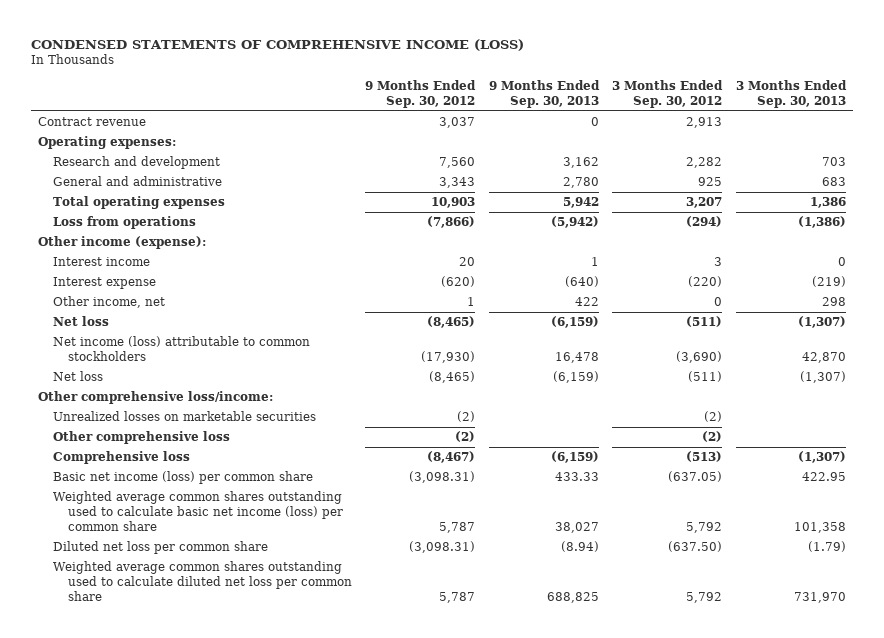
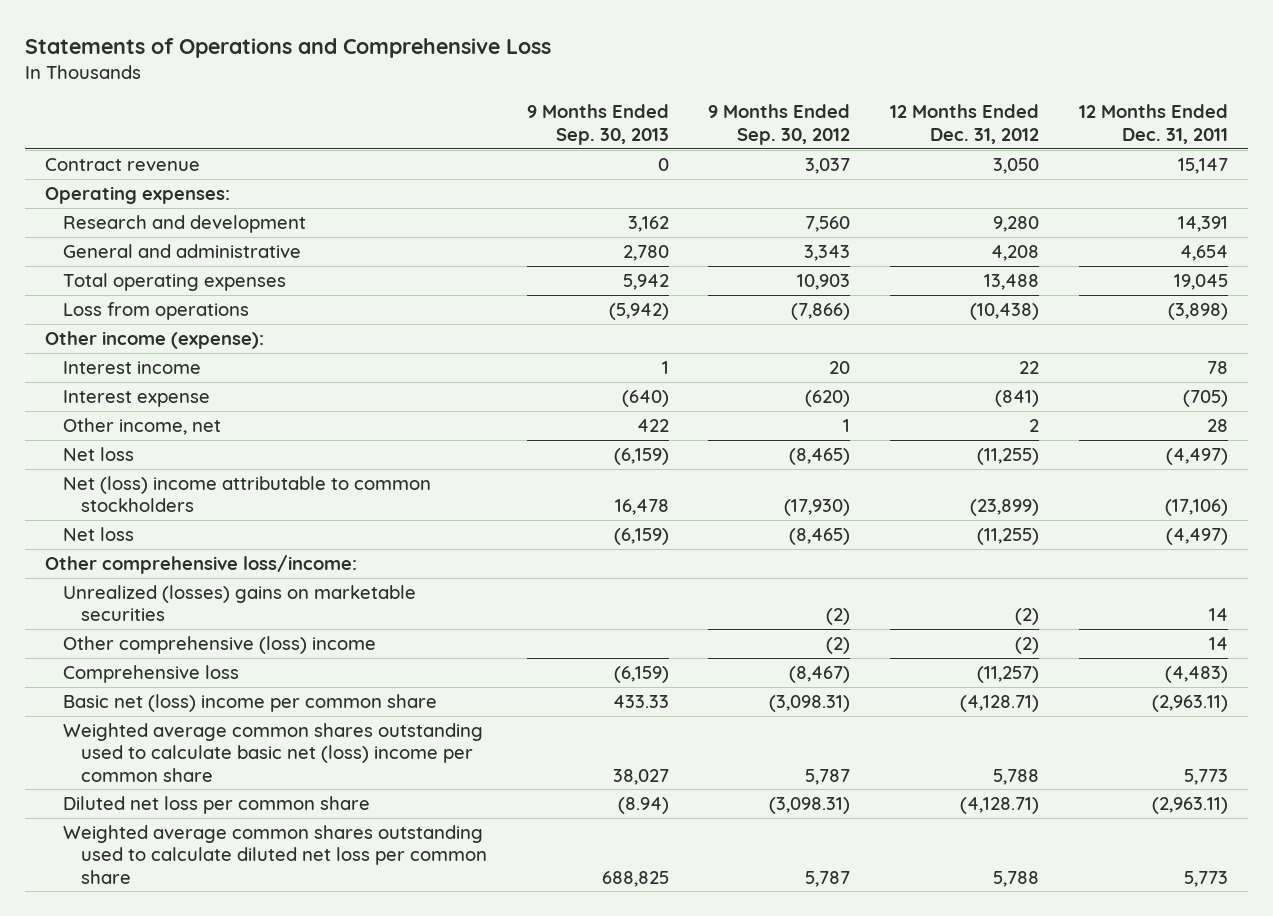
- CONDENSED STATEMENTS OF COMPREHENSIVE INCOME (LOSS)
+ Statements of Operations and Comprehensive Loss
- | 9 Months Ended Sep. 30, 2012 | 9 Months Ended Sep. 30, 2013 | 3 Months Ended Sep. 30, 2012 | 3 Months Ended Sep. 30, 2013
+ | 9 Months Ended Sep. 30, 2013 | 9 Months Ended Sep. 30, 2012 | 12 Months Ended Dec. 31, 2012 | 12 Months Ended Dec. 31, 2011
- Net income (loss) attributable to common stockholders | (17,930) | 16,478 | (3,690) | 42,870
+ Net (loss) income attributable to common stockholders | 16,478 | (17,930) | (23,899) | (17,106)
- Unrealized losses on marketable securities | (2) | | (2) |
- Other comprehensive loss | (2) | | (2) |
+ Unrealized (losses) gains on marketable securities | | (2) | (2) | 14
+ Other comprehensive (loss) income | | (2) | (2) | 14
- Basic net income (loss) per common share | (3,098.31) | 433.33 | (637.05) | 422.95
- Weighted average common shares outstanding used to calculate basic net income (loss) per common share | 5,787 | 38,027 | 5,792 | 101,358
+ Basic net (loss) income per common share | 433.33 | (3,098.31) | (4,128.71) | (2,963.11)
+ Weighted average common shares outstanding used to calculate basic net (loss) income per common share | 38,027 | 5,787 | 5,788 | 5,773

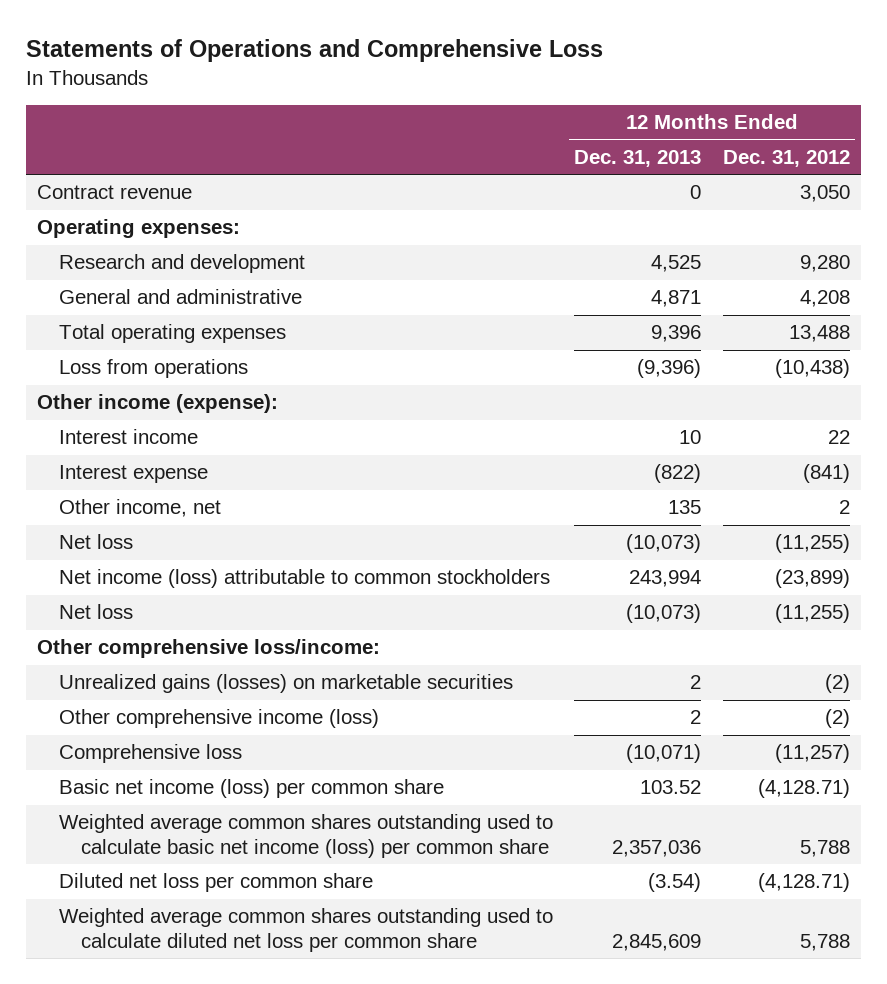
- | 9 Months Ended Sep. 30, 2013 | 9 Months Ended Sep. 30, 2012 | 12 Months Ended Dec. 31, 2012 | 12 Months Ended Dec. 31, 2011
+ | 12 Months Ended Dec. 31, 2013 | 12 Months Ended Dec. 31, 2012
- Net (loss) income attributable to common stockholders | 16,478 | (17,930) | (23,899) | (17,106)
+ Net income (loss) attributable to common stockholders | 243,994 | (23,899)
- Unrealized (losses) gains on marketable securities | | (2) | (2) | 14
- Other comprehensive (loss) income | | (2) | (2) | 14
+ Unrealized gains (losses) on marketable securities | 2 | (2)
+ Other comprehensive income (loss) | 2 | (2)
- Basic net (loss) income per common share | 433.33 | (3,098.31) | (4,128.71) | (2,963.11)
- Weighted average common shares outstanding used to calculate basic net (loss) income per common share | 38,027 | 5,787 | 5,788 | 5,773
+ Basic net income (loss) per common share | 103.52 | (4,128.71)
+ Weighted average common shares outstanding used to calculate basic net income (loss) per common share | 2,357,036 | 5,788

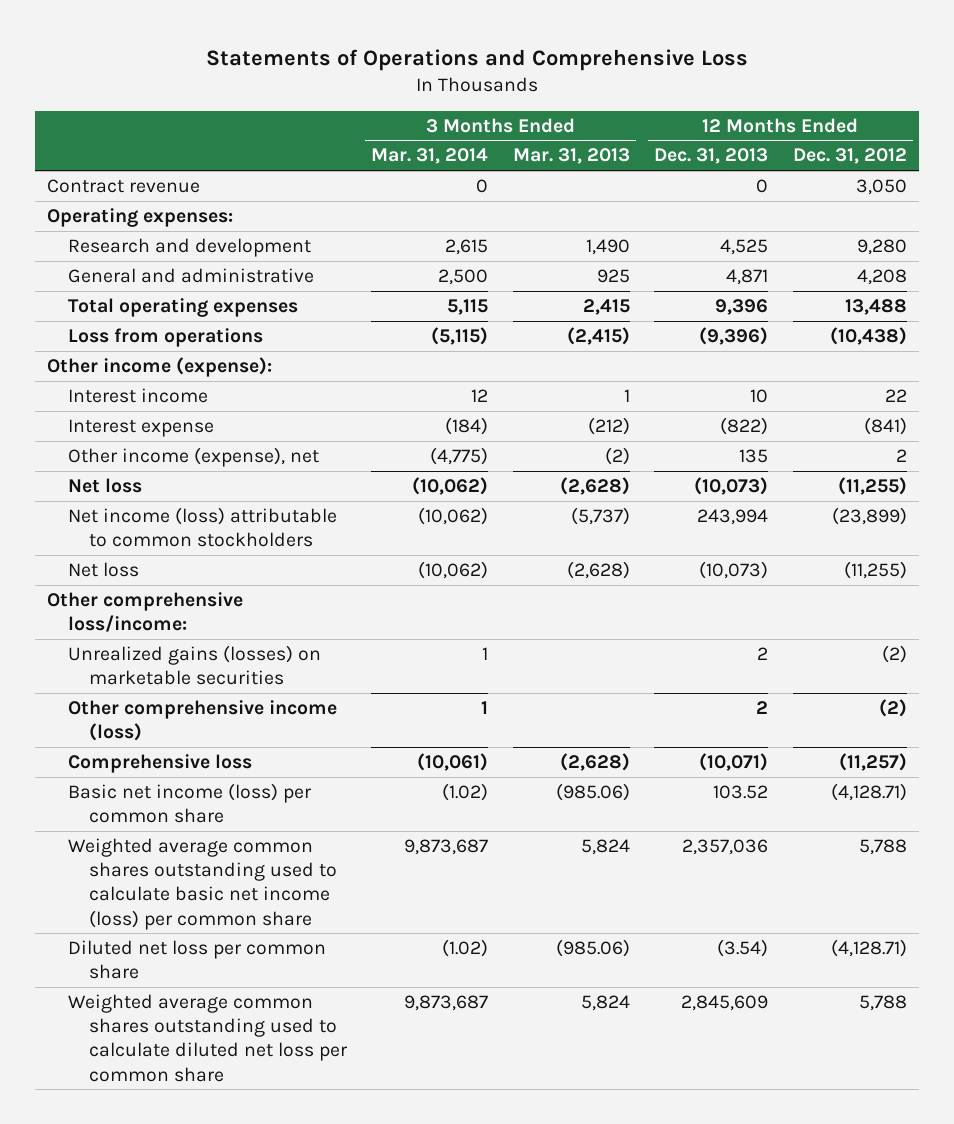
- | 12 Months Ended Dec. 31, 2013 | 12 Months Ended Dec. 31, 2012
+ | 3 Months Ended Mar. 31, 2014 | 3 Months Ended Mar. 31, 2013 | 12 Months Ended Dec. 31, 2013 | 12 Months Ended Dec. 31, 2012
- Other income, net | 135 | 2
+ Other income (expense), net | (4,775) | (2) | 135 | 2

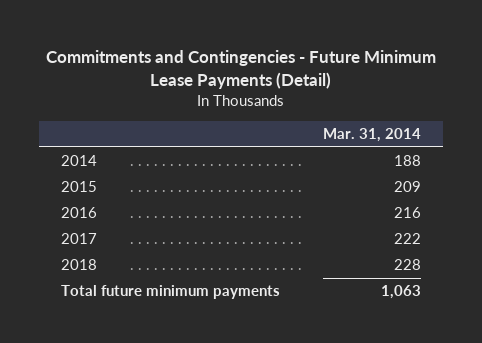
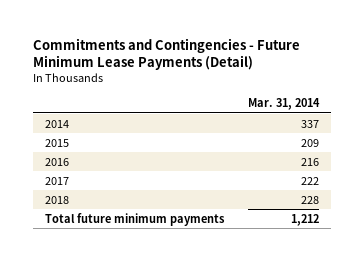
- 2014 | 188
+ 2014 | 337
- Total future minimum payments | 1,063
+ Total future minimum payments | 1,212

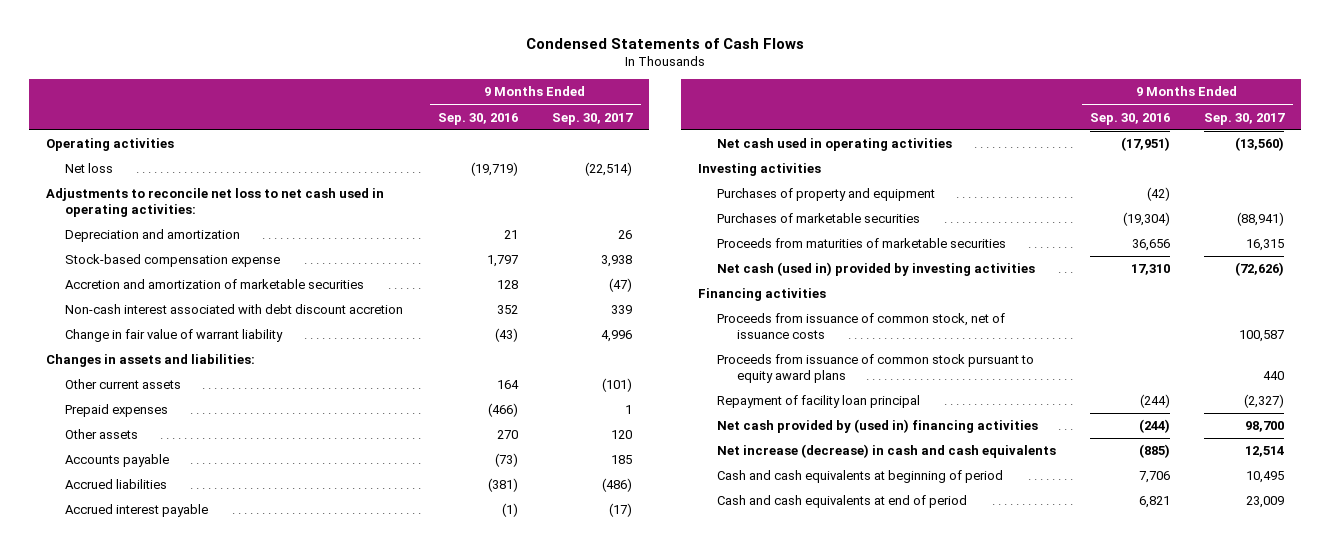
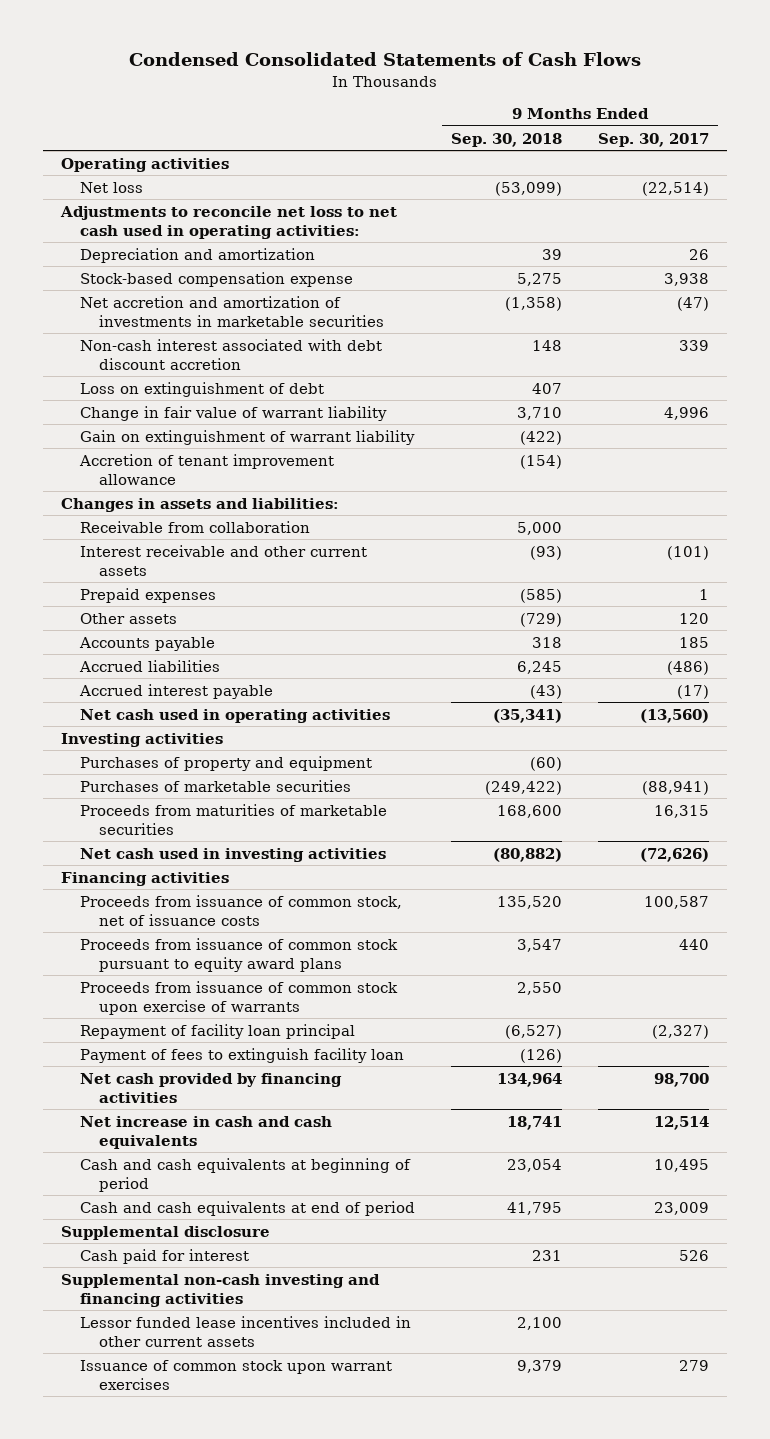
- Condensed Statements of Cash Flows
+ Condensed Consolidated Statements of Cash Flows
- | 9 Months Ended Sep. 30, 2016 | 9 Months Ended Sep. 30, 2017
+ | 9 Months Ended Sep. 30, 2018 | 9 Months Ended Sep. 30, 2017
- Accretion and amortization of marketable securities | 128 | (47)
+ Net accretion and amortization of investments in marketable securities | (1,358) | (47)
+ Loss on extinguishment of debt | 407 |
+ Gain on extinguishment of warrant liability | (422) |
+ Accretion of tenant improvement allowance | (154) |
- Other current assets | 164 | (101)
+ Receivable from collaboration | 5,000 |
+ Interest receivable and other current assets | (93) | (101)
- Net cash (used in) provided by investing activities | 17,310 | (72,626)
+ Net cash used in investing activities | (80,882) | (72,626)
+ Proceeds from issuance of common stock upon exercise of warrants | 2,550 |
- Net cash provided by (used in) financing activities | (244) | 98,700
- Net increase (decrease) in cash and cash equivalents | (885) | 12,514
+ Payment of fees to extinguish facility loan | (126) |
+ Net cash provided by financing activities | 134,964 | 98,700
+ Net increase in cash and cash equivalents | 18,741 | 12,514
+ Supplemental disclosure
+ Cash paid for interest | 231 | 526
+ Supplemental non-cash investing and financing activities
+ Lessor funded lease incentives included in other current assets | 2,100 |
+ Issuance of common stock upon warrant exercises | 9,379 | 279

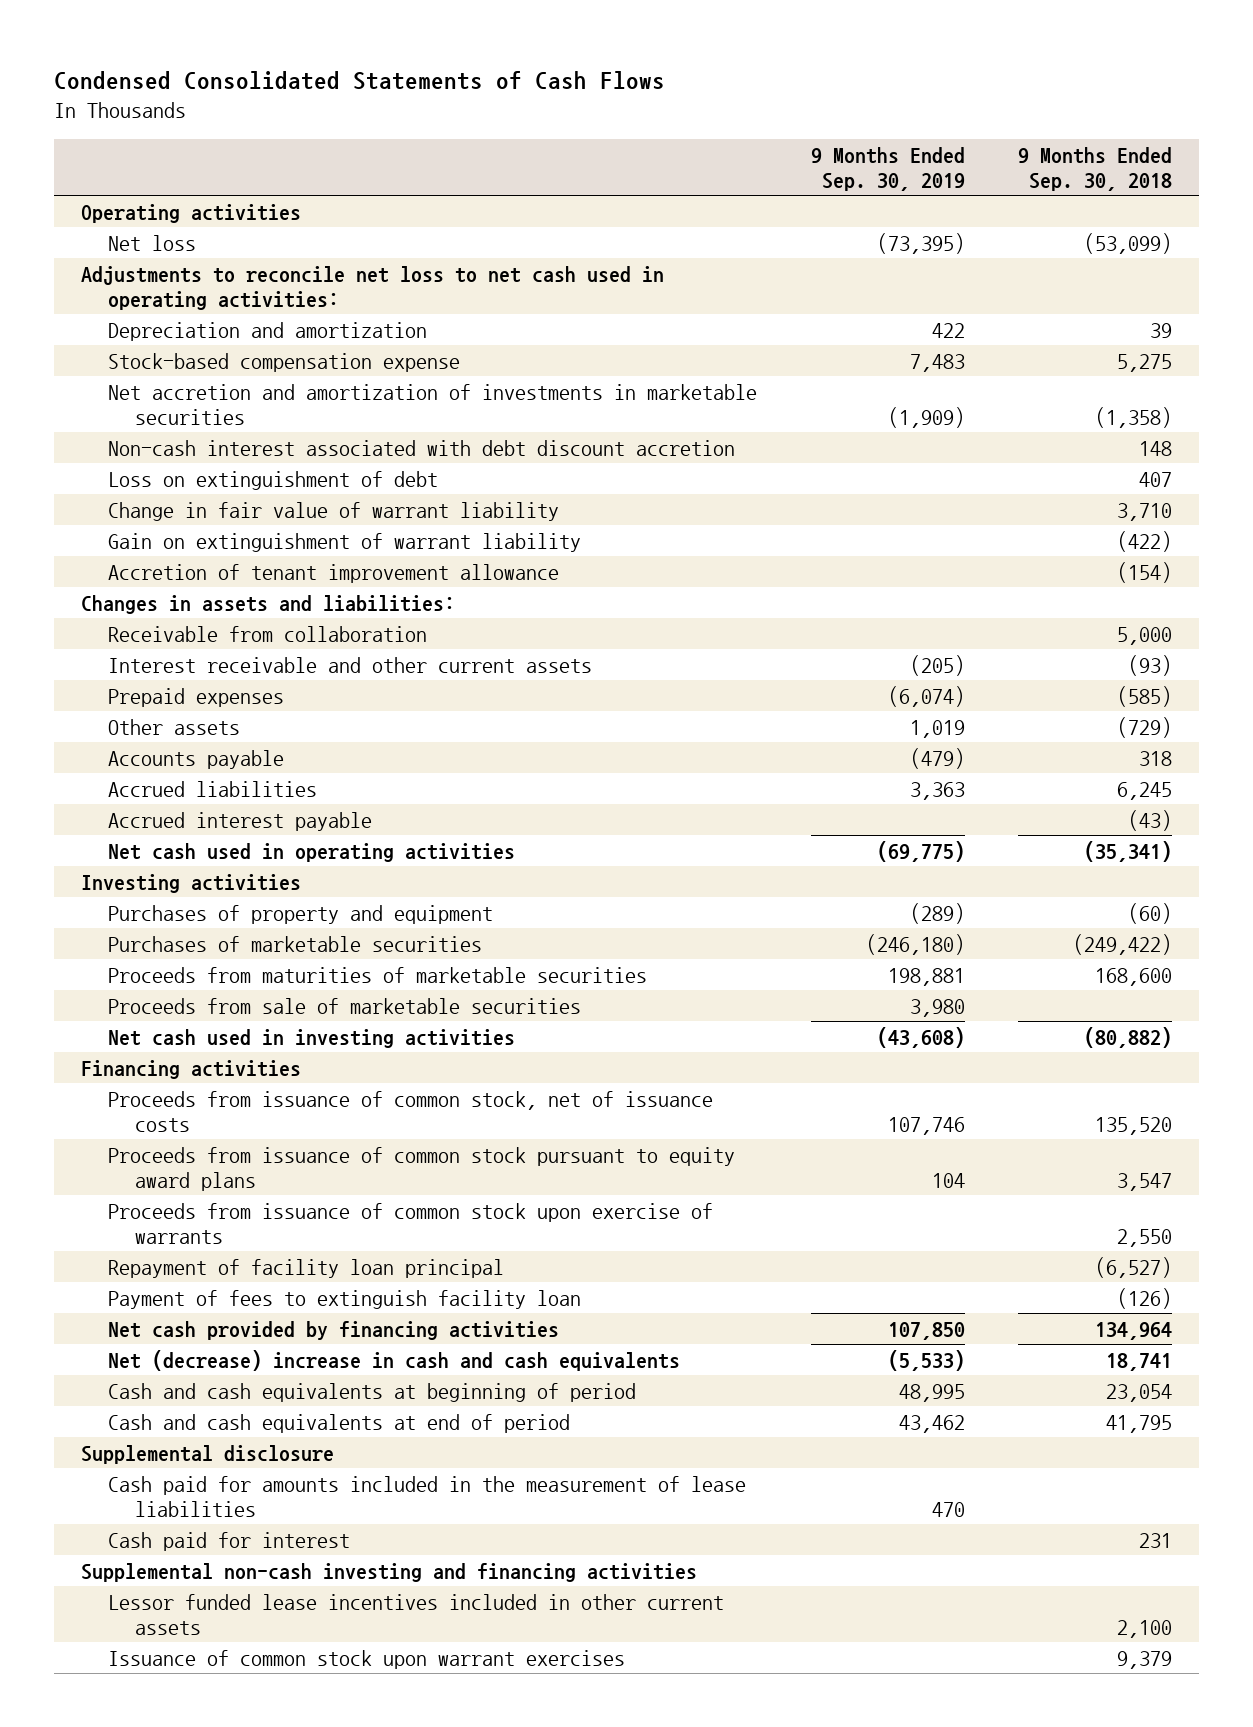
- | 9 Months Ended Sep. 30, 2018 | 9 Months Ended Sep. 30, 2017
+ | 9 Months Ended Sep. 30, 2019 | 9 Months Ended Sep. 30, 2018
+ Proceeds from sale of marketable securities | 3,980 |
- Net increase in cash and cash equivalents | 18,741 | 12,514
+ Net (decrease) increase in cash and cash equivalents | (5,533) | 18,741
+ Cash paid for amounts included in the measurement of lease liabilities | 470 |

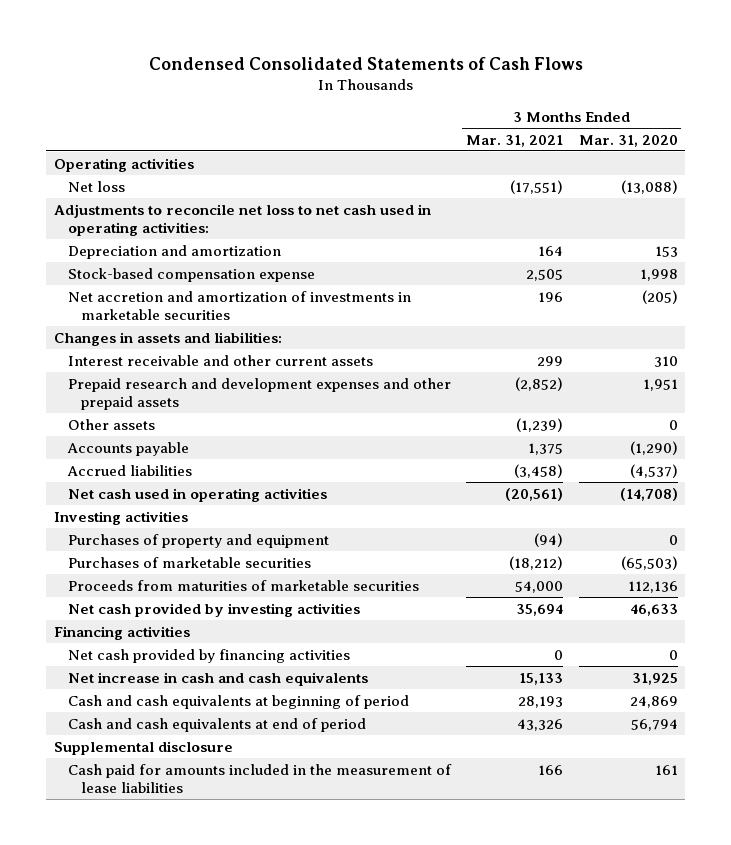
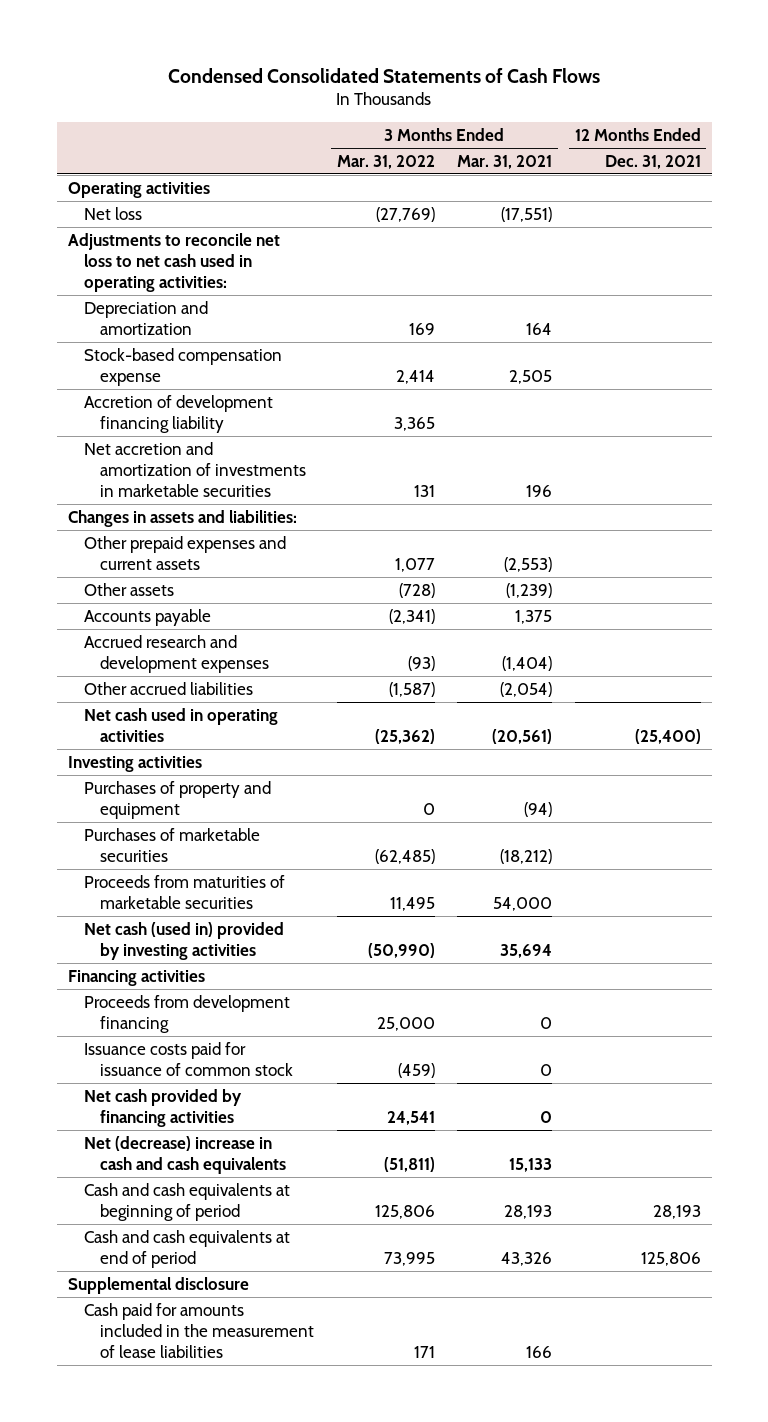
- | 3 Months Ended Mar. 31, 2021 | 3 Months Ended Mar. 31, 2020
+ | 3 Months Ended Mar. 31, 2022 | 3 Months Ended Mar. 31, 2021 | 12 Months Ended Dec. 31, 2021
+ Accretion of development financing liability | 3,365 | |
- Interest receivable and other current assets | 299 | 310
- Prepaid research and development expenses and other prepaid assets | (2,852) | 1,951
+ Other prepaid expenses and current assets | 1,077 | (2,553) |
- Accrued liabilities | (3,458) | (4,537)
+ Accrued research and development expenses | (93) | (1,404) |
+ Other accrued liabilities | (1,587) | (2,054) |
- Net cash provided by investing activities | 35,694 | 46,633
+ Net cash (used in) provided by investing activities | (50,990) | 35,694 |
+ Proceeds from development financing | 25,000 | 0 |
+ Issuance costs paid for issuance of common stock | (459) | 0 |
- Net increase in cash and cash equivalents | 15,133 | 31,925
+ Net (decrease) increase in cash and cash equivalents | (51,811) | 15,133 |

